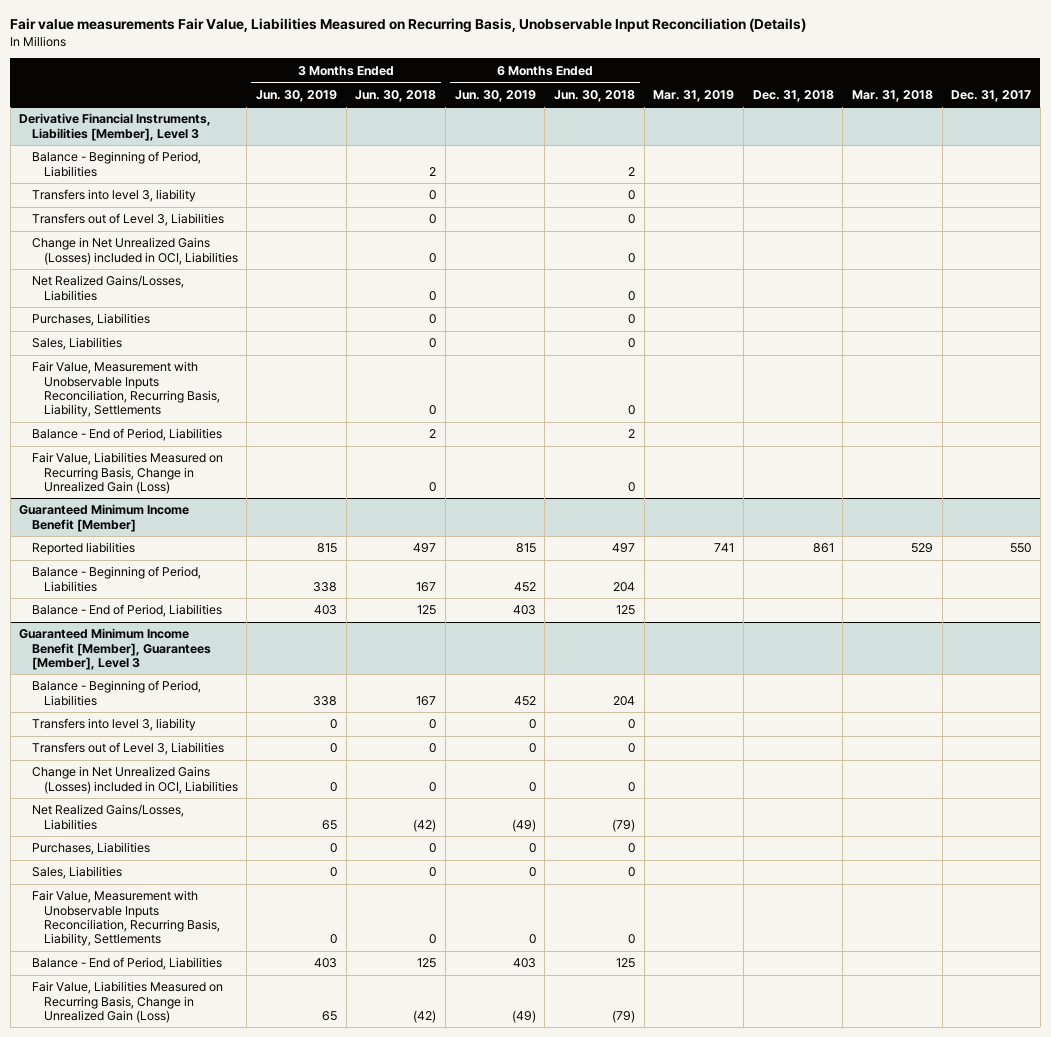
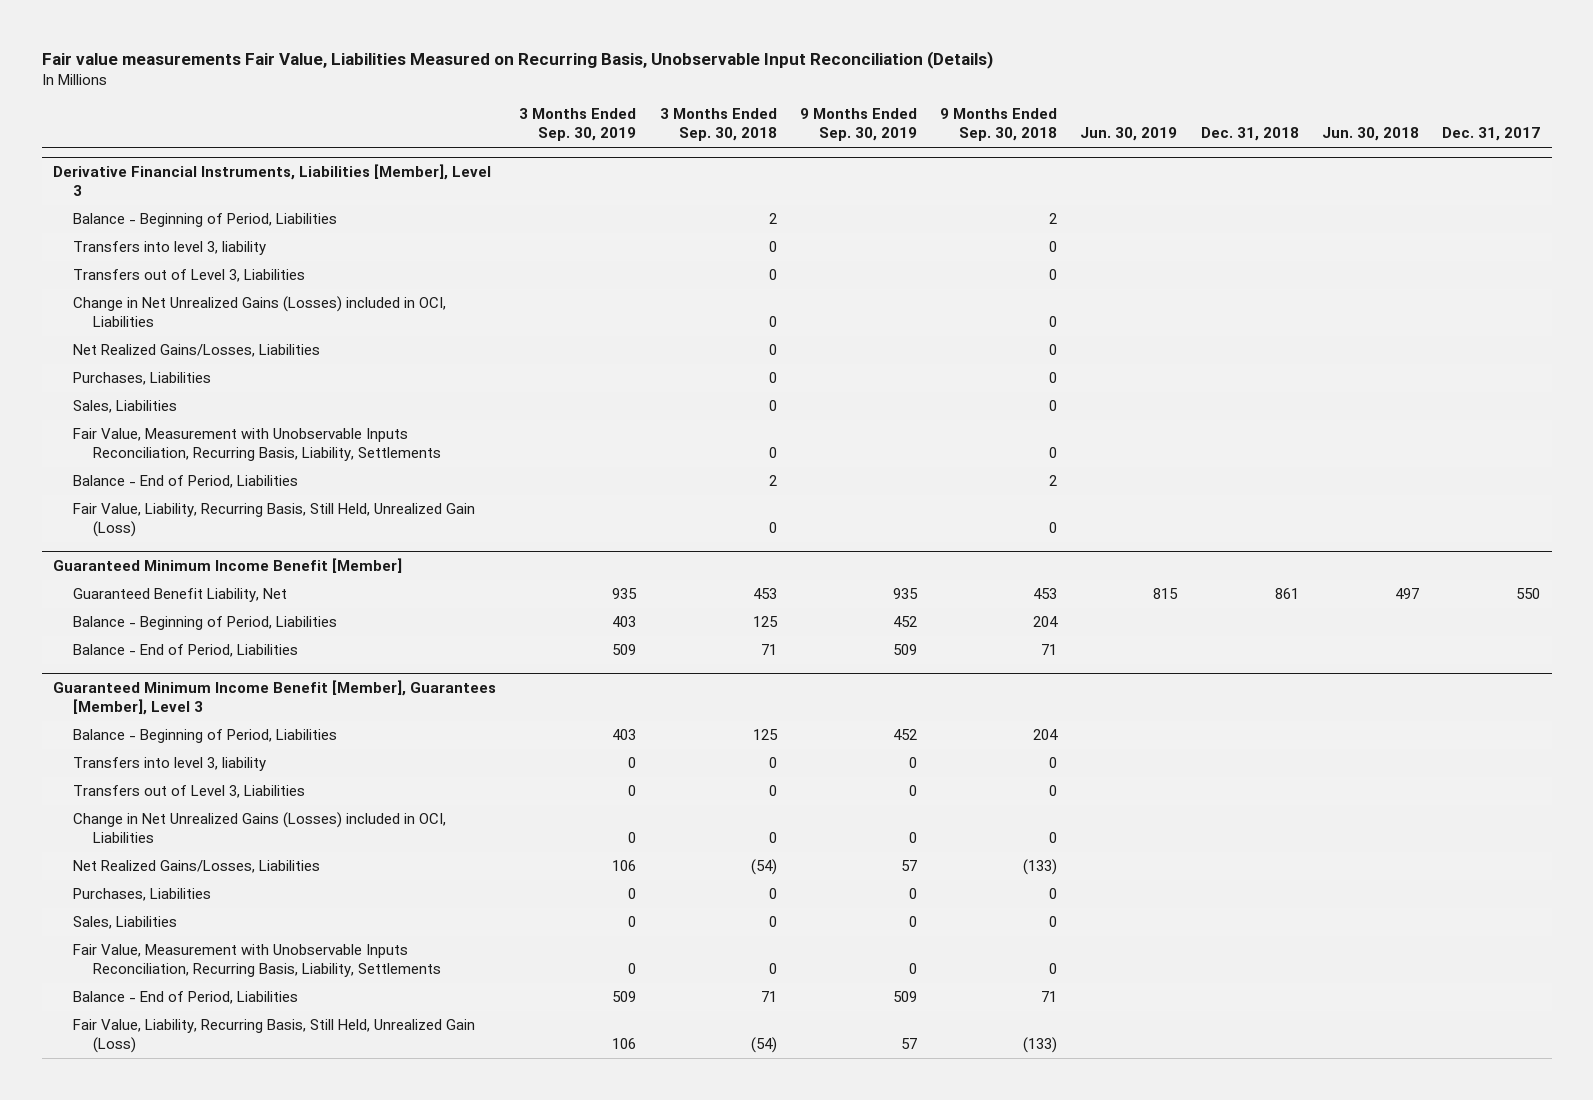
- | 3 Months Ended Jun. 30, 2019 | 3 Months Ended Jun. 30, 2018 | 6 Months Ended Jun. 30, 2019 | 6 Months Ended Jun. 30, 2018 | Mar. 31, 2019 | Dec. 31, 2018 | Mar. 31, 2018 | Dec. 31, 2017
+ | 3 Months Ended Sep. 30, 2019 | 3 Months Ended Sep. 30, 2018 | 9 Months Ended Sep. 30, 2019 | 9 Months Ended Sep. 30, 2018 | Jun. 30, 2019 | Dec. 31, 2018 | Jun. 30, 2018 | Dec. 31, 2017
@ Derivative Financial Instruments, Liabilities [Member], Level 3
- Fair Value, Liabilities Measured on Recurring Basis, Change in Unrealized Gain (Loss) | | 0 | | 0 | | | |
+ Fair Value, Liability, Recurring Basis, Still Held, Unrealized Gain (Loss) | | 0 | | 0 | | | |
@ Guaranteed Minimum Income Benefit [Member]
- Reported liabilities | 815 | 497 | 815 | 497 | 741 | 861 | 529 | 550
+ Guaranteed Benefit Liability, Net | 935 | 453 | 935 | 453 | 815 | 861 | 497 | 550
@ Guaranteed Minimum Income Benefit [Member], Guarantees [Member], Level 3
- Fair Value, Liabilities Measured on Recurring Basis, Change in Unrealized Gain (Loss) | 65 | (42) | (49) | (79) | | | |
+ Fair Value, Liability, Recurring Basis, Still Held, Unrealized Gain (Loss) | 106 | (54) | 57 | (133) | | | |

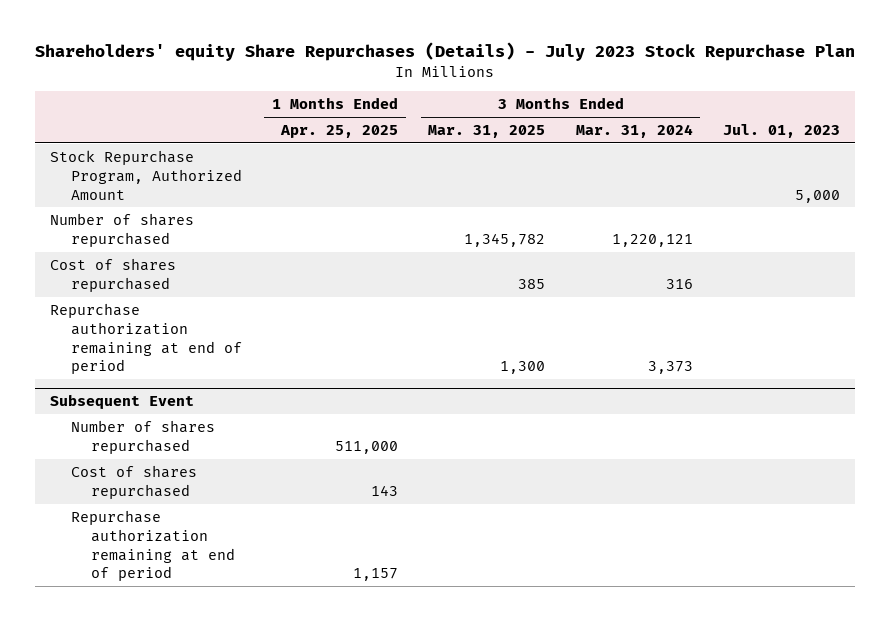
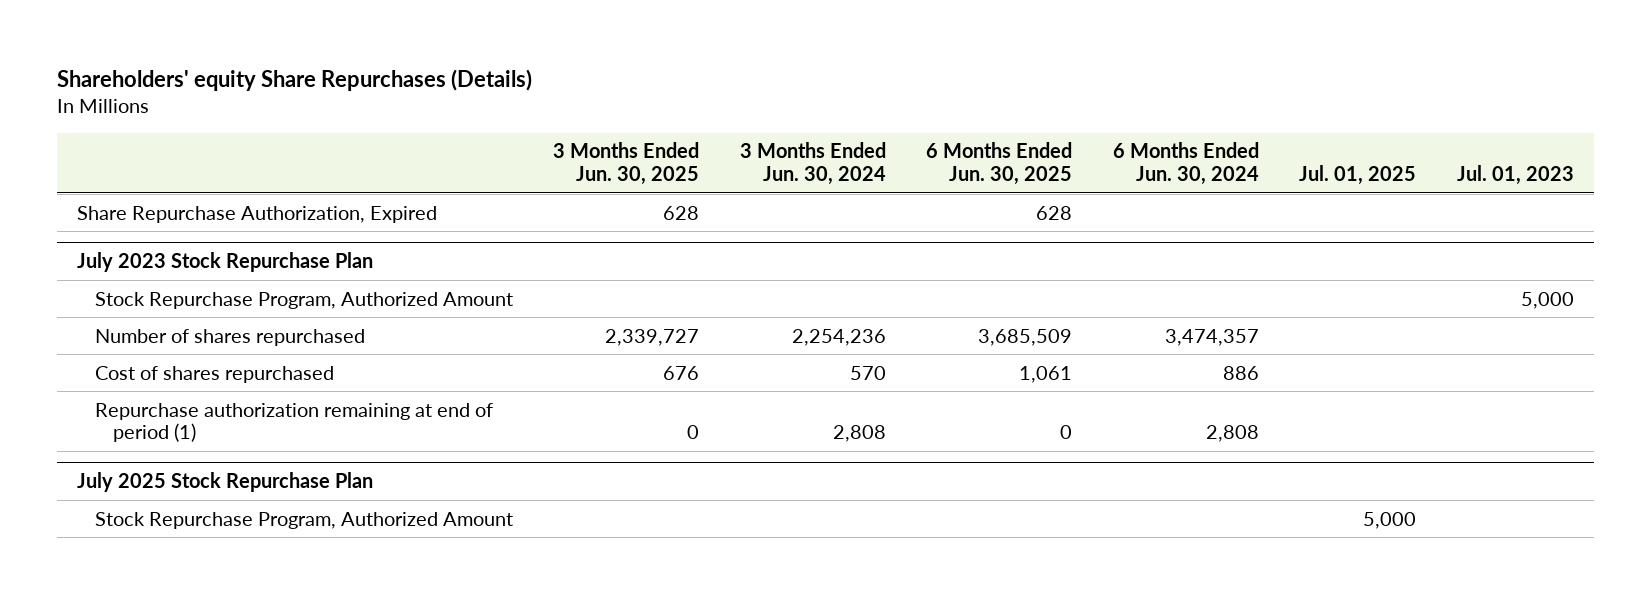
- Shareholders' equity Share Repurchases (Details) - July 2023 Stock Repurchase Plan
+ Shareholders' equity Share Repurchases (Details)
- | 1 Months Ended Apr. 25, 2025 | 3 Months Ended Mar. 31, 2025 | 3 Months Ended Mar. 31, 2024 | Jul. 01, 2023
+ | 3 Months Ended Jun. 30, 2025 | 3 Months Ended Jun. 30, 2024 | 6 Months Ended Jun. 30, 2025 | 6 Months Ended Jun. 30, 2024 | Jul. 01, 2025 | Jul. 01, 2023
- Stock Repurchase Program, Authorized Amount | | | | 5,000
- Number of shares repurchased | | 1,345,782 | 1,220,121 |
- Cost of shares repurchased | | 385 | 316 |
- Repurchase authorization remaining at end of period | | 1,300 | 3,373 |
- Subsequent Event
+ Share Repurchase Authorization, Expired | 628 | | 628 | | |
+ July 2023 Stock Repurchase Plan
+ Stock Repurchase Program, Authorized Amount | | | | | | 5,000
- Repurchase authorization remaining at end of period | 1,157 | | |
+ Repurchase authorization remaining at end of period (1) | 0 | 2,808 | 0 | 2,808 | |
+ July 2025 Stock Repurchase Plan
+ Stock Repurchase Program, Authorized Amount | | | | | 5,000 |

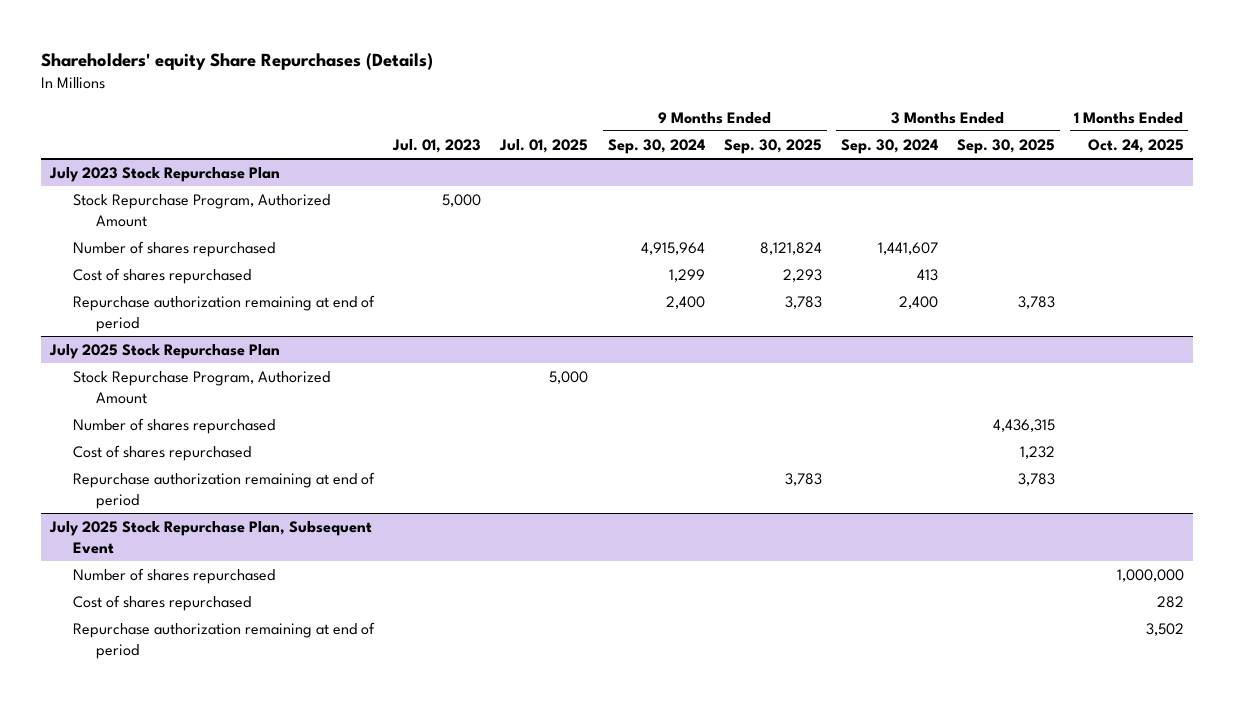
- | 3 Months Ended Jun. 30, 2025 | 3 Months Ended Jun. 30, 2024 | 6 Months Ended Jun. 30, 2025 | 6 Months Ended Jun. 30, 2024 | Jul. 01, 2025 | Jul. 01, 2023
+ | Jul. 01, 2023 | Jul. 01, 2025 | 9 Months Ended Sep. 30, 2024 | 9 Months Ended Sep. 30, 2025 | 3 Months Ended Sep. 30, 2024 | 3 Months Ended Sep. 30, 2025 | 1 Months Ended Oct. 24, 2025
- Share Repurchase Authorization, Expired | 628 | | 628 | | |
@ July 2023 Stock Repurchase Plan
- Repurchase authorization remaining at end of period (1) | 0 | 2,808 | 0 | 2,808 | |
+ Repurchase authorization remaining at end of period | | | 2,400 | 3,783 | 2,400 | 3,783 |
@ July 2025 Stock Repurchase Plan
+ Number of shares repurchased | | | | | | 4,436,315 |
+ Cost of shares repurchased | | | | | | 1,232 |
+ Repurchase authorization remaining at end of period | | | | 3,783 | | 3,783 |
+ July 2025 Stock Repurchase Plan, Subsequent Event
+ Number of shares repurchased | | | | | | | 1,000,000
+ Cost of shares repurchased | | | | | | | 282
+ Repurchase authorization remaining at end of period | | | | | | | 3,502

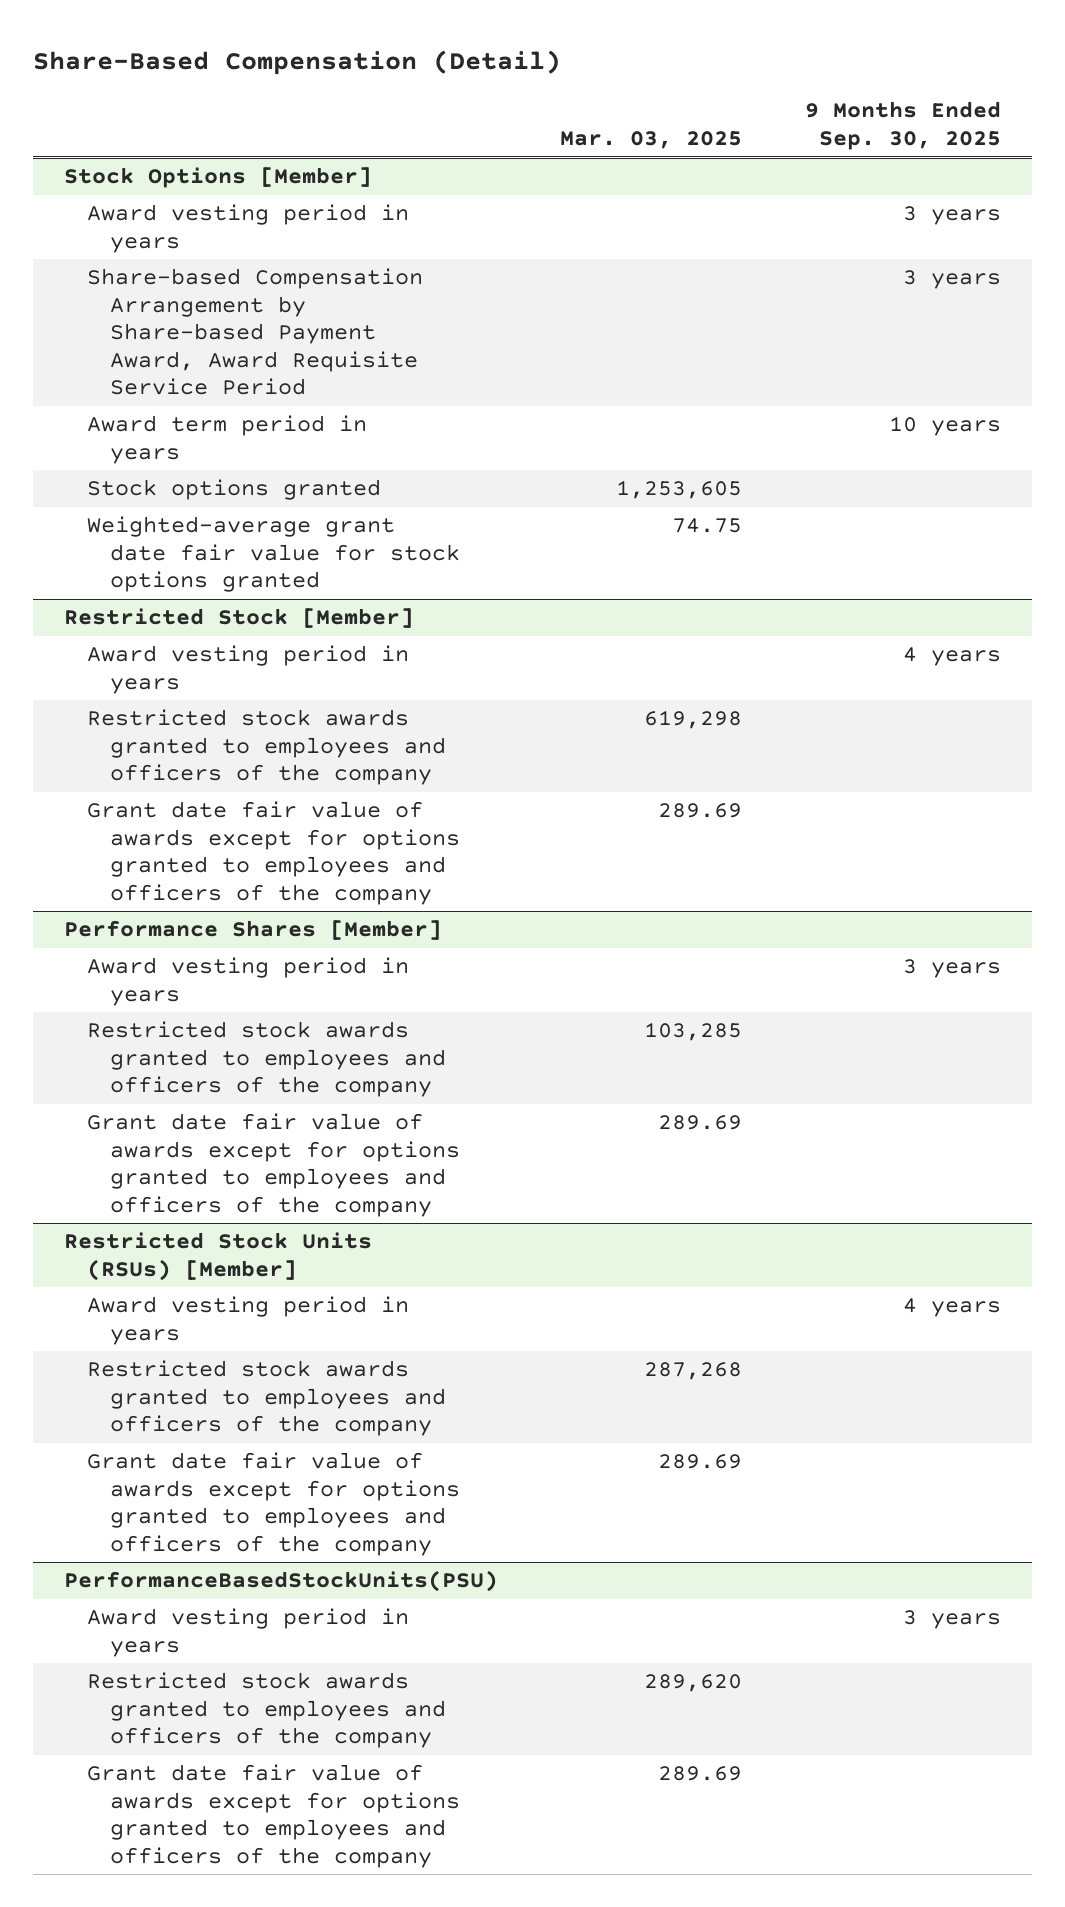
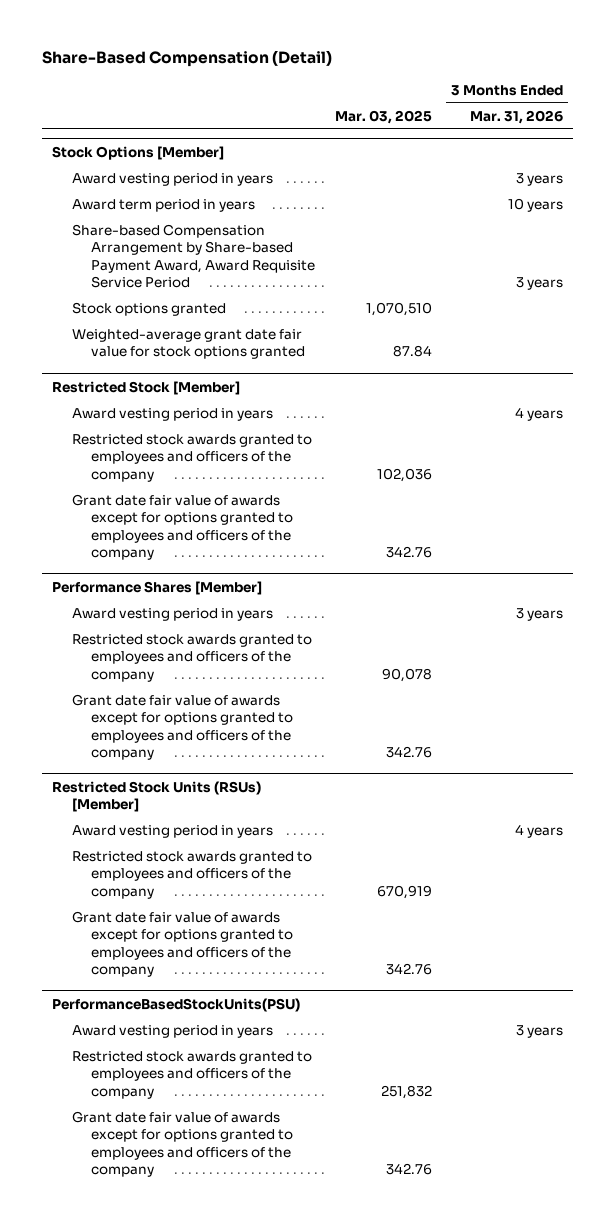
- | Mar. 03, 2025 | 9 Months Ended Sep. 30, 2025
+ | Mar. 03, 2025 | 3 Months Ended Mar. 31, 2026
@ Stock Options [Member]
- Stock options granted | 1,253,605 |
- Weighted-average grant date fair value for stock options granted | 74.75 |
moved down: Share-based Compensation Arrangement by Share-based Payment Award, Award Requisite Service Period | | 3 years
+ Stock options granted | 1,070,510 |
+ Weighted-average grant date fair value for stock options granted | 87.84 |
@ Restricted Stock [Member]
- Restricted stock awards granted to employees and officers of the company | 619,298 |
- Grant date fair value of awards except for options granted to employees and officers of the company | 289.69 |
+ Restricted stock awards granted to employees and officers of the company | 102,036 |
+ Grant date fair value of awards except for options granted to employees and officers of the company | 342.76 |
@ Performance Shares [Member]
- Restricted stock awards granted to employees and officers of the company | 103,285 |
- Grant date fair value of awards except for options granted to employees and officers of the company | 289.69 |
+ Restricted stock awards granted to employees and officers of the company | 90,078 |
+ Grant date fair value of awards except for options granted to employees and officers of the company | 342.76 |
@ Restricted Stock Units (RSUs) [Member]
- Restricted stock awards granted to employees and officers of the company | 287,268 |
- Grant date fair value of awards except for options granted to employees and officers of the company | 289.69 |
+ Restricted stock awards granted to employees and officers of the company | 670,919 |
+ Grant date fair value of awards except for options granted to employees and officers of the company | 342.76 |
@ PerformanceBasedStockUnits(PSU)
- Restricted stock awards granted to employees and officers of the company | 289,620 |
- Grant date fair value of awards except for options granted to employees and officers of the company | 289.69 |
+ Restricted stock awards granted to employees and officers of the company | 251,832 |
+ Grant date fair value of awards except for options granted to employees and officers of the company | 342.76 |

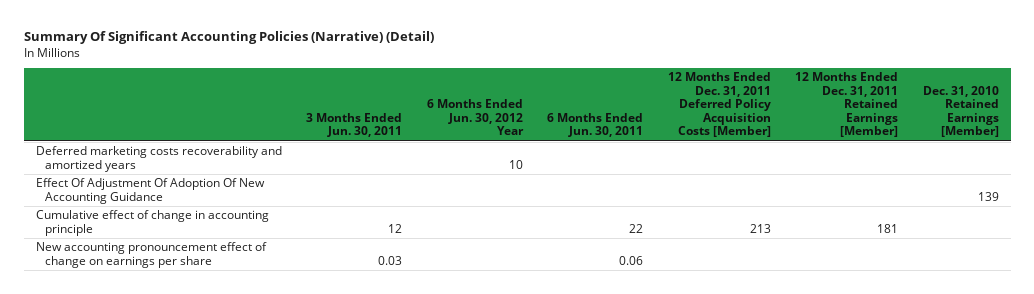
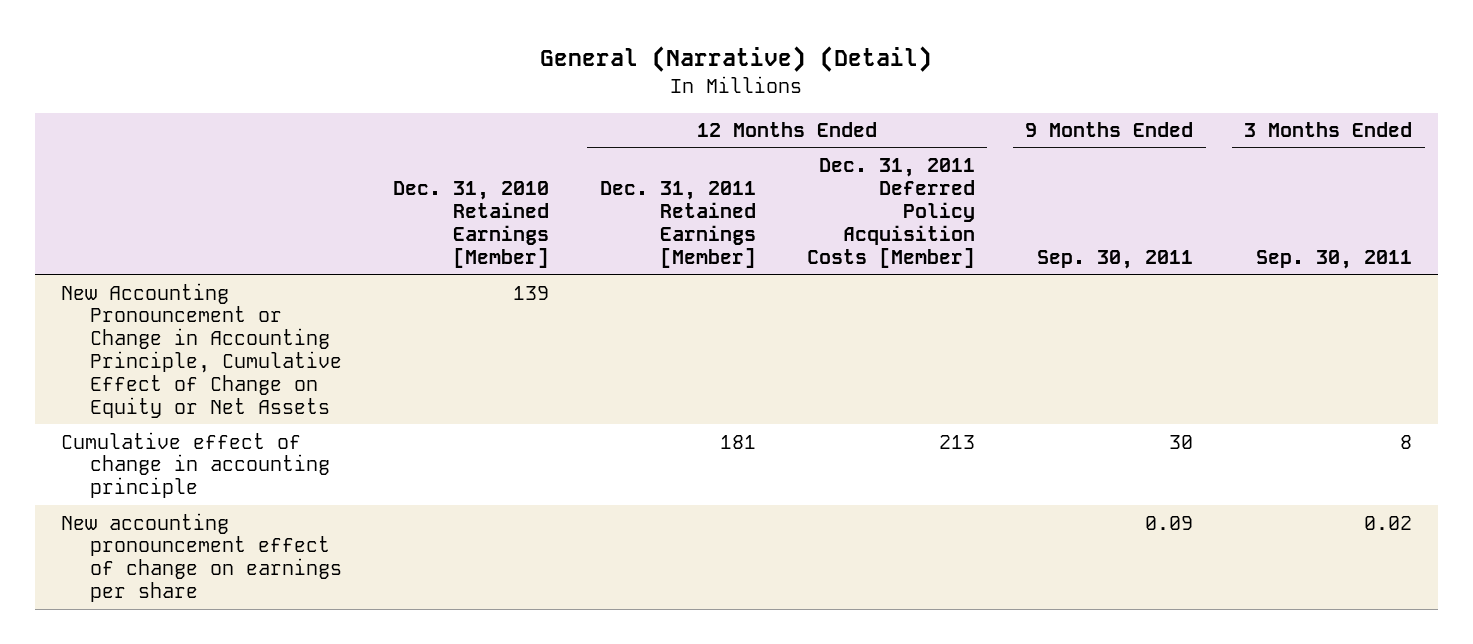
- Summary Of Significant Accounting Policies (Narrative) (Detail)
+ General (Narrative) (Detail)
- | 3 Months Ended Jun. 30, 2011 | 6 Months Ended Jun. 30, 2012 Year | 6 Months Ended Jun. 30, 2011 | 12 Months Ended Dec. 31, 2011 Deferred Policy Acquisition Costs [Member] | 12 Months Ended Dec. 31, 2011 Retained Earnings [Member] | Dec. 31, 2010 Retained Earnings [Member]
+ | Dec. 31, 2010 Retained Earnings [Member] | 12 Months Ended Dec. 31, 2011 Retained Earnings [Member] | 12 Months Ended Dec. 31, 2011 Deferred Policy Acquisition Costs [Member] | 9 Months Ended Sep. 30, 2011 | 3 Months Ended Sep. 30, 2011
- Deferred marketing costs recoverability and amortized years | | 10 | | | |
- Effect Of Adjustment Of Adoption Of New Accounting Guidance | | | | | | 139
+ New Accounting Pronouncement or Change in Accounting Principle, Cumulative Effect of Change on Equity or Net Assets | 139 | | | |

